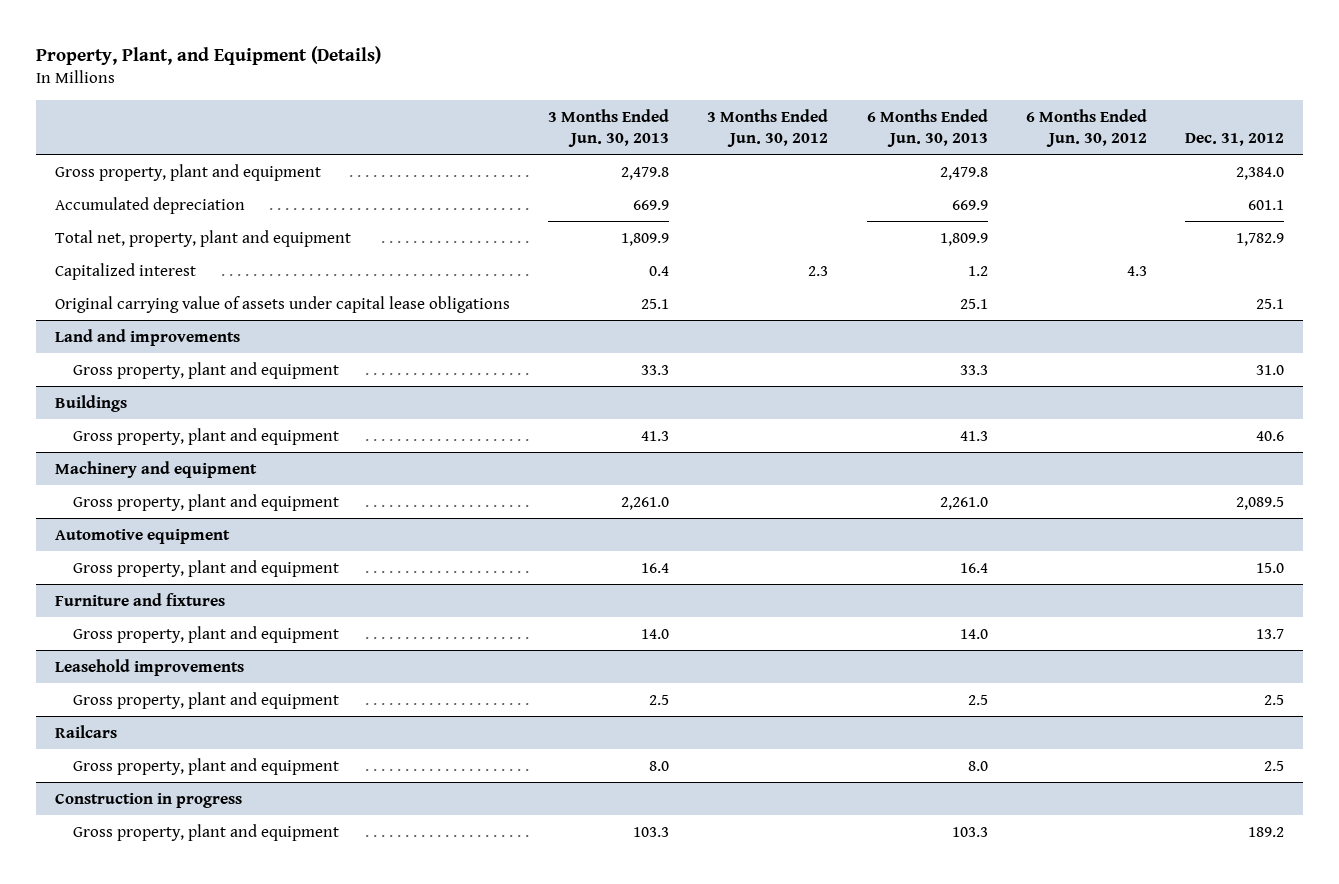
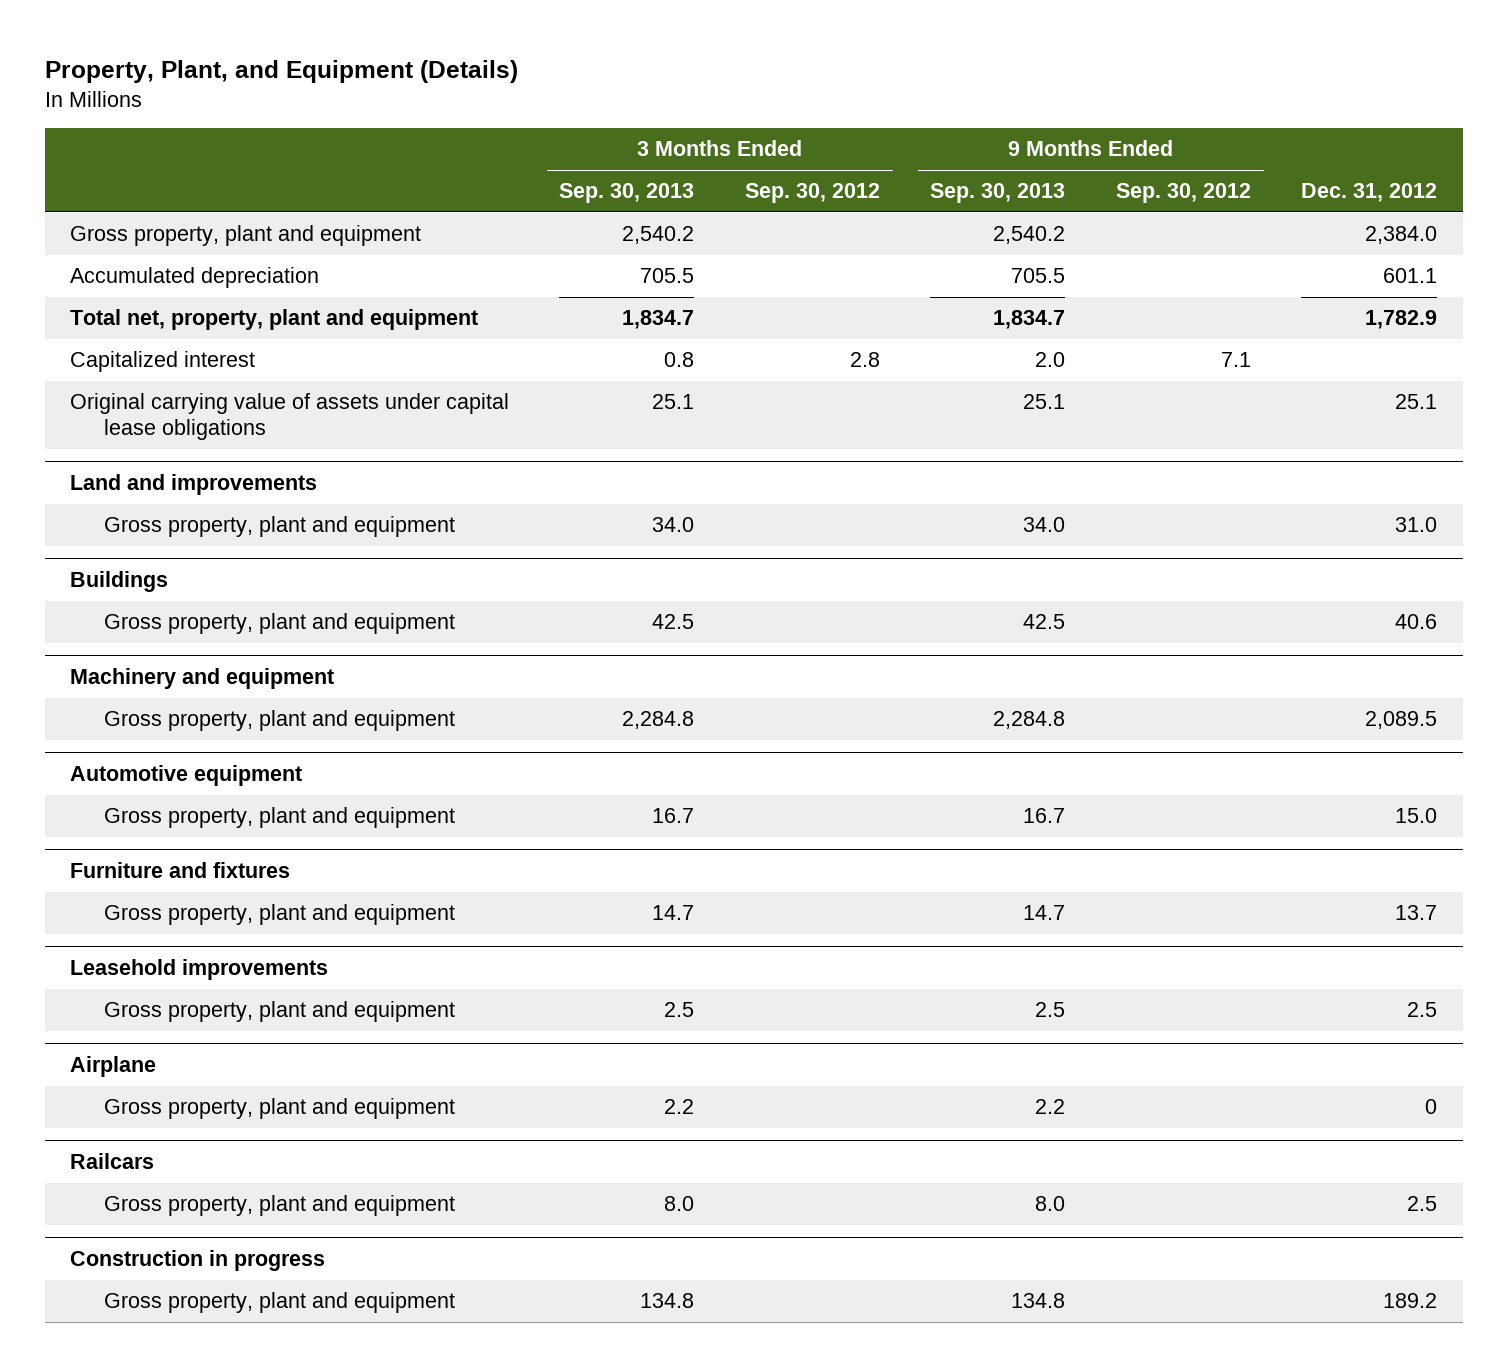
- | 3 Months Ended Jun. 30, 2013 | 3 Months Ended Jun. 30, 2012 | 6 Months Ended Jun. 30, 2013 | 6 Months Ended Jun. 30, 2012 | Dec. 31, 2012
+ | 3 Months Ended Sep. 30, 2013 | 3 Months Ended Sep. 30, 2012 | 9 Months Ended Sep. 30, 2013 | 9 Months Ended Sep. 30, 2012 | Dec. 31, 2012
+ Airplane
+ Gross property, plant and equipment | 2.2 | | 2.2 | | 0

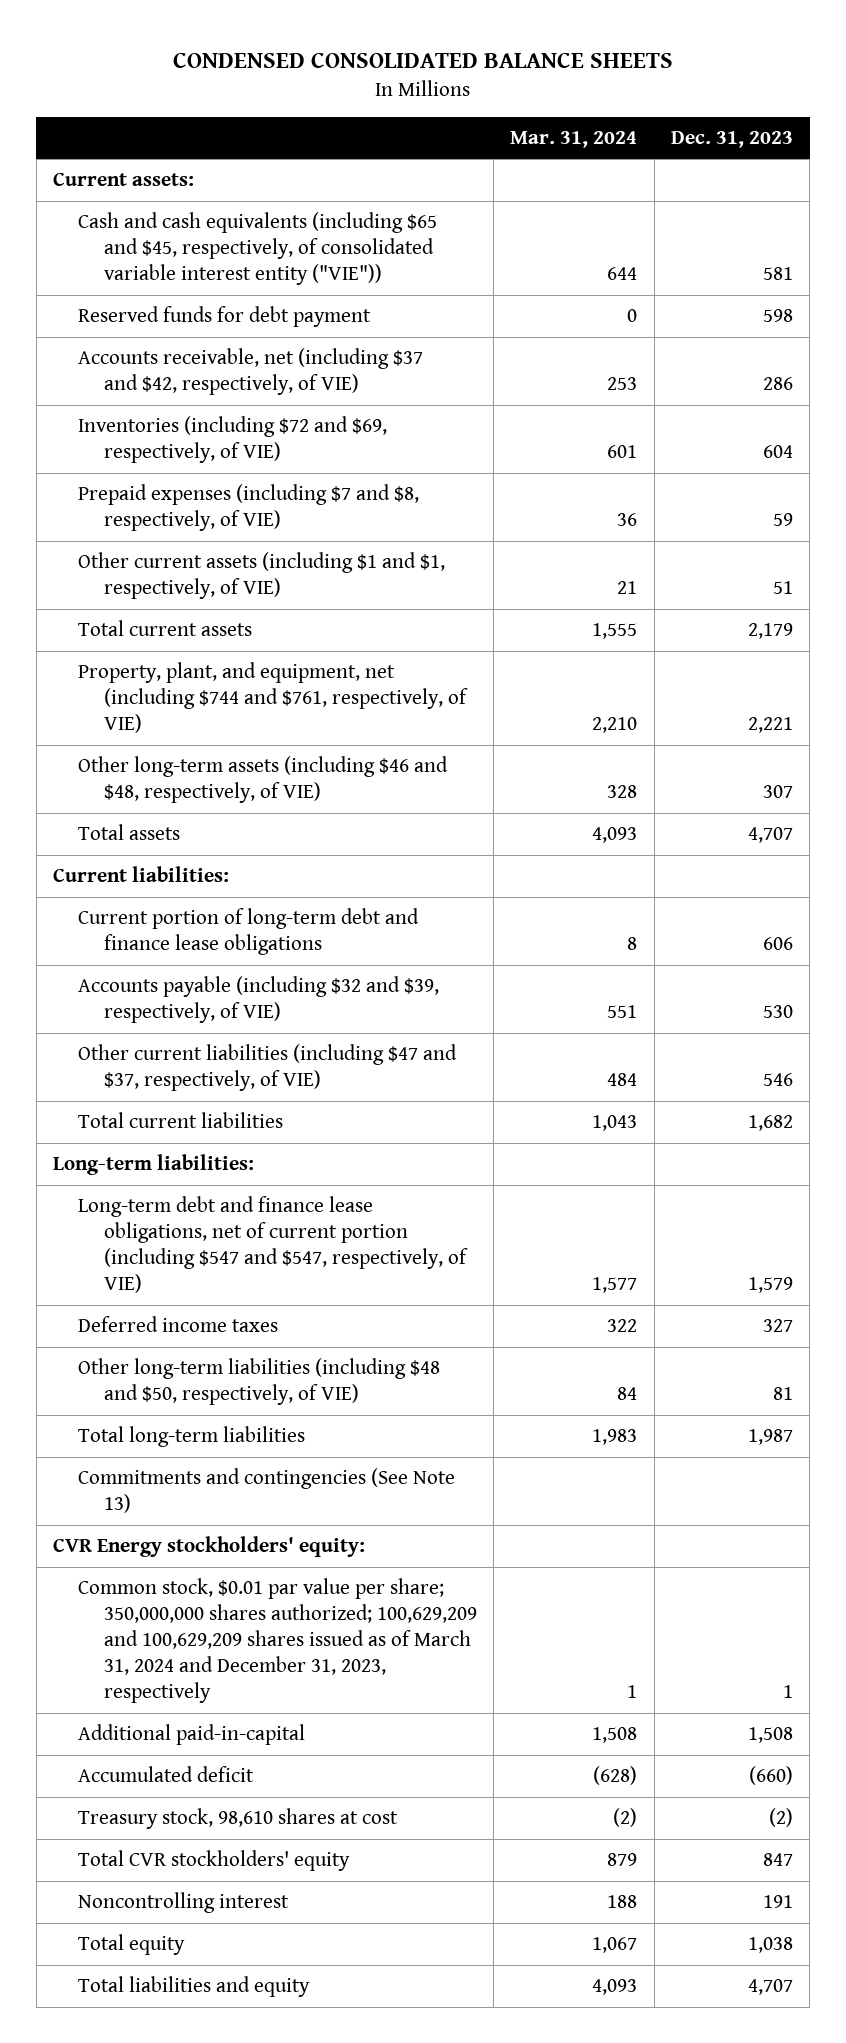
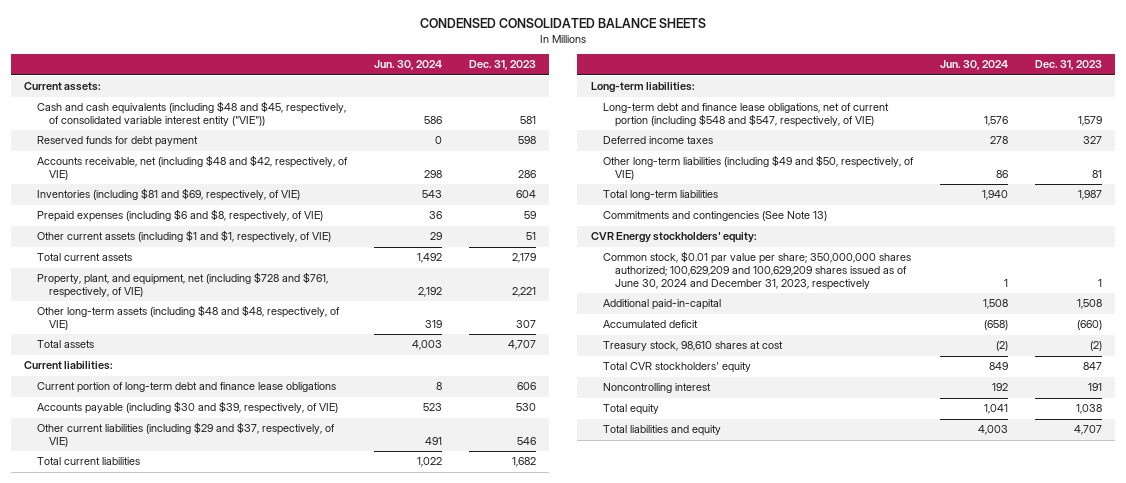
- | Mar. 31, 2024 | Dec. 31, 2023
+ | Jun. 30, 2024 | Dec. 31, 2023
- Cash and cash equivalents (including $65 and $45, respectively, of consolidated variable interest entity ("VIE")) | 644 | 581
+ Cash and cash equivalents (including $48 and $45, respectively, of consolidated variable interest entity ("VIE")) | 586 | 581
- Accounts receivable, net (including $37 and $42, respectively, of VIE) | 253 | 286
- Inventories (including $72 and $69, respectively, of VIE) | 601 | 604
- Prepaid expenses (including $7 and $8, respectively, of VIE) | 36 | 59
+ Accounts receivable, net (including $48 and $42, respectively, of VIE) | 298 | 286
+ Inventories (including $81 and $69, respectively, of VIE) | 543 | 604
+ Prepaid expenses (including $6 and $8, respectively, of VIE) | 36 | 59
- Property, plant, and equipment, net (including $744 and $761, respectively, of VIE) | 2,210 | 2,221
- Other long-term assets (including $46 and $48, respectively, of VIE) | 328 | 307
+ Property, plant, and equipment, net (including $728 and $761, respectively, of VIE) | 2,192 | 2,221
+ Other long-term assets (including $48 and $48, respectively, of VIE) | 319 | 307
- Accounts payable (including $32 and $39, respectively, of VIE) | 551 | 530
- Other current liabilities (including $47 and $37, respectively, of VIE) | 484 | 546
+ Accounts payable (including $30 and $39, respectively, of VIE) | 523 | 530
+ Other current liabilities (including $29 and $37, respectively, of VIE) | 491 | 546
- Long-term debt and finance lease obligations, net of current portion (including $547 and $547, respectively, of VIE) | 1,577 | 1,579
+ Long-term debt and finance lease obligations, net of current portion (including $548 and $547, respectively, of VIE) | 1,576 | 1,579
- Other long-term liabilities (including $48 and $50, respectively, of VIE) | 84 | 81
+ Other long-term liabilities (including $49 and $50, respectively, of VIE) | 86 | 81
- Common stock, $0.01 par value per share; 350,000,000 shares authorized; 100,629,209 and 100,629,209 shares issued as of March 31, 2024 and December 31, 2023, respectively | 1 | 1
+ Common stock, $0.01 par value per share; 350,000,000 shares authorized; 100,629,209 and 100,629,209 shares issued as of June 30, 2024 and December 31, 2023, respectively | 1 | 1

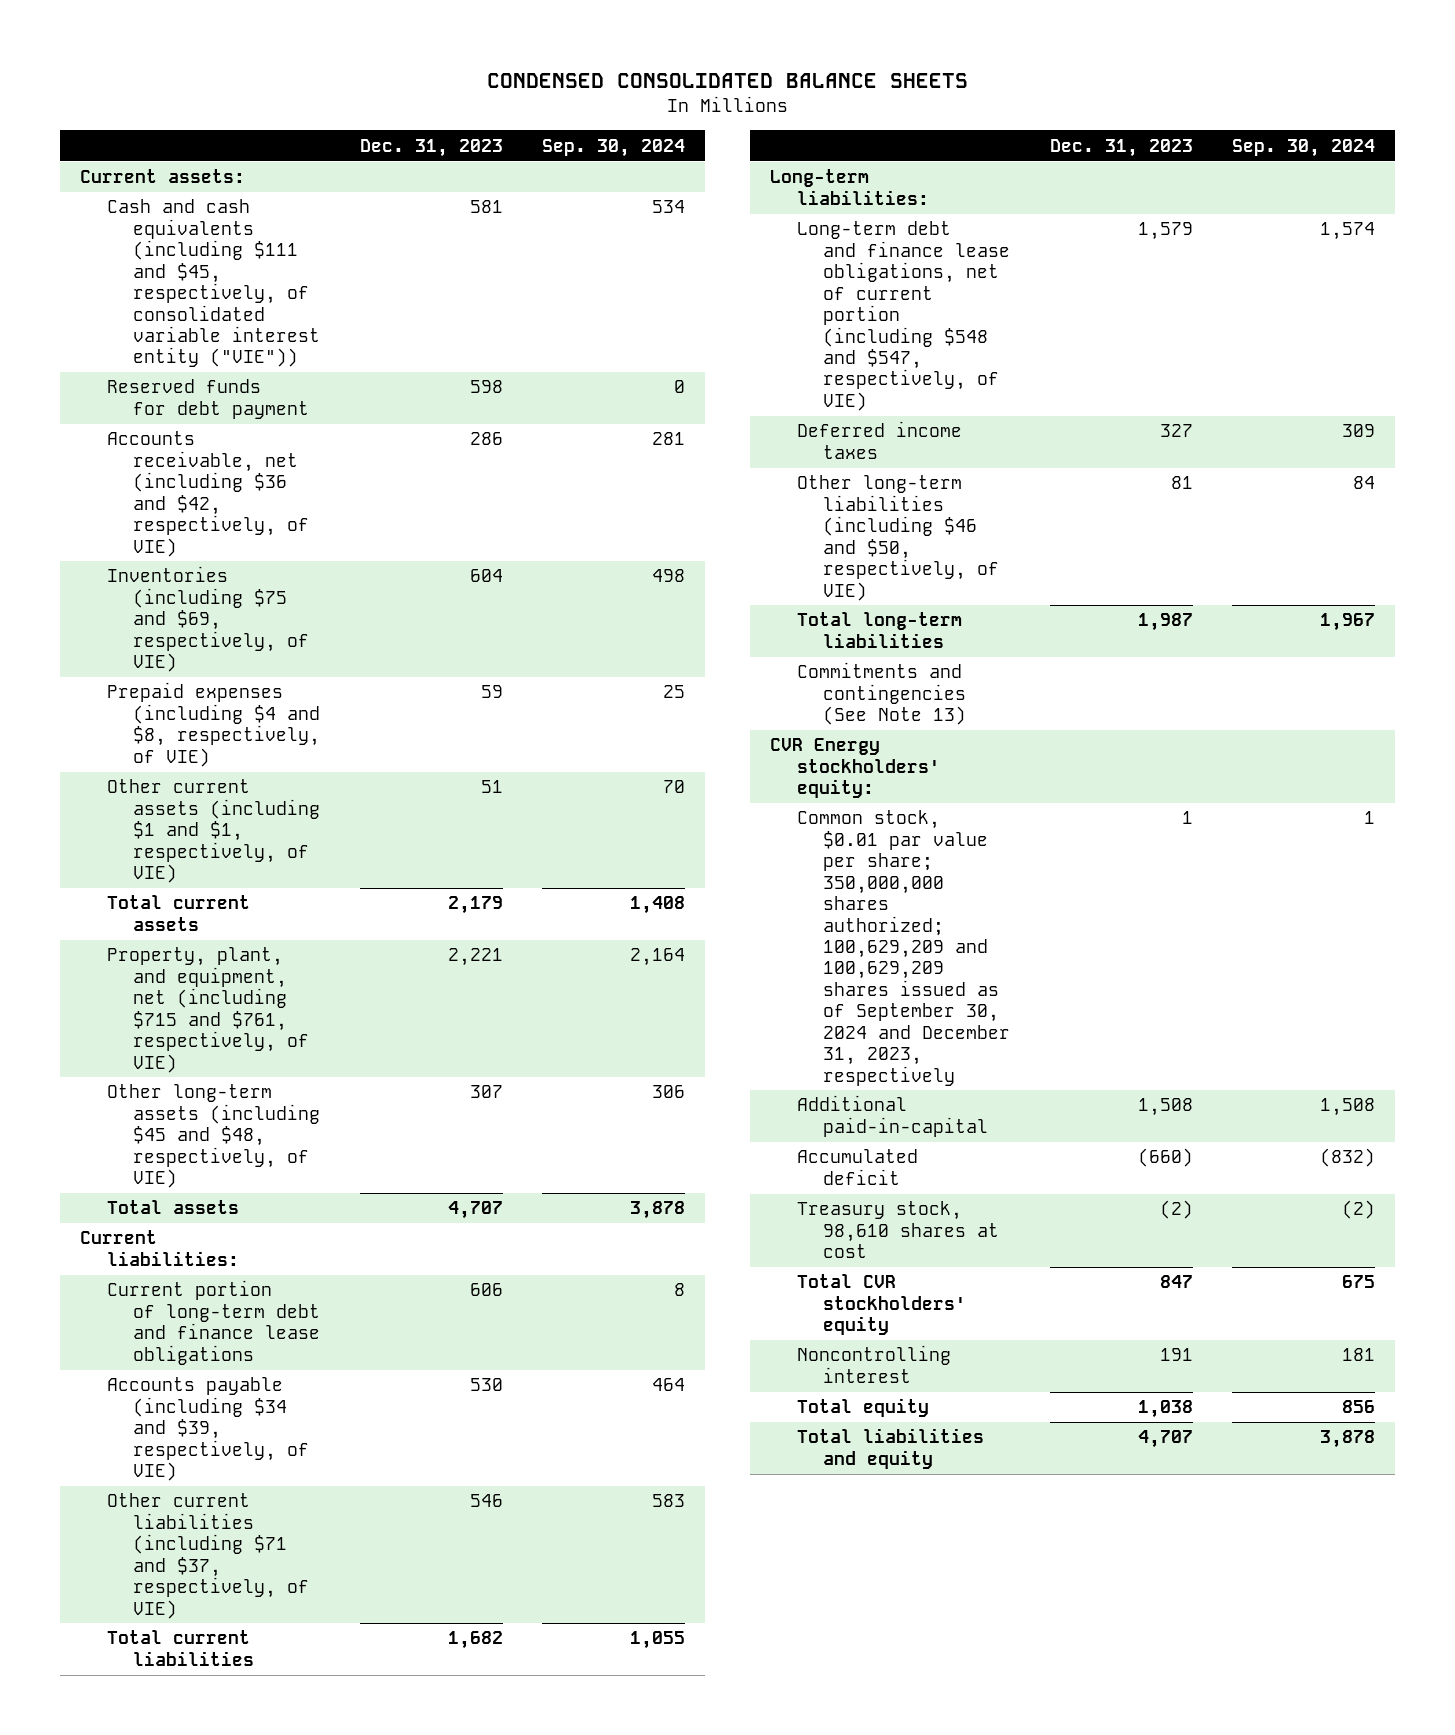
- | Jun. 30, 2024 | Dec. 31, 2023
+ | Dec. 31, 2023 | Sep. 30, 2024
- Cash and cash equivalents (including $48 and $45, respectively, of consolidated variable interest entity ("VIE")) | 586 | 581
+ Cash and cash equivalents (including $111 and $45, respectively, of consolidated variable interest entity ("VIE")) | 581 | 534
- Accounts receivable, net (including $48 and $42, respectively, of VIE) | 298 | 286
- Inventories (including $81 and $69, respectively, of VIE) | 543 | 604
- Prepaid expenses (including $6 and $8, respectively, of VIE) | 36 | 59
+ Accounts receivable, net (including $36 and $42, respectively, of VIE) | 286 | 281
+ Inventories (including $75 and $69, respectively, of VIE) | 604 | 498
+ Prepaid expenses (including $4 and $8, respectively, of VIE) | 59 | 25
- Property, plant, and equipment, net (including $728 and $761, respectively, of VIE) | 2,192 | 2,221
- Other long-term assets (including $48 and $48, respectively, of VIE) | 319 | 307
+ Property, plant, and equipment, net (including $715 and $761, respectively, of VIE) | 2,221 | 2,164
+ Other long-term assets (including $45 and $48, respectively, of VIE) | 307 | 306
- Accounts payable (including $30 and $39, respectively, of VIE) | 523 | 530
- Other current liabilities (including $29 and $37, respectively, of VIE) | 491 | 546
+ Accounts payable (including $34 and $39, respectively, of VIE) | 530 | 464
+ Other current liabilities (including $71 and $37, respectively, of VIE) | 546 | 583
- Other long-term liabilities (including $49 and $50, respectively, of VIE) | 86 | 81
+ Other long-term liabilities (including $46 and $50, respectively, of VIE) | 81 | 84
- Common stock, $0.01 par value per share; 350,000,000 shares authorized; 100,629,209 and 100,629,209 shares issued as of June 30, 2024 and December 31, 2023, respectively | 1 | 1
+ Common stock, $0.01 par value per share; 350,000,000 shares authorized; 100,629,209 and 100,629,209 shares issued as of September 30, 2024 and December 31, 2023, respectively | 1 | 1

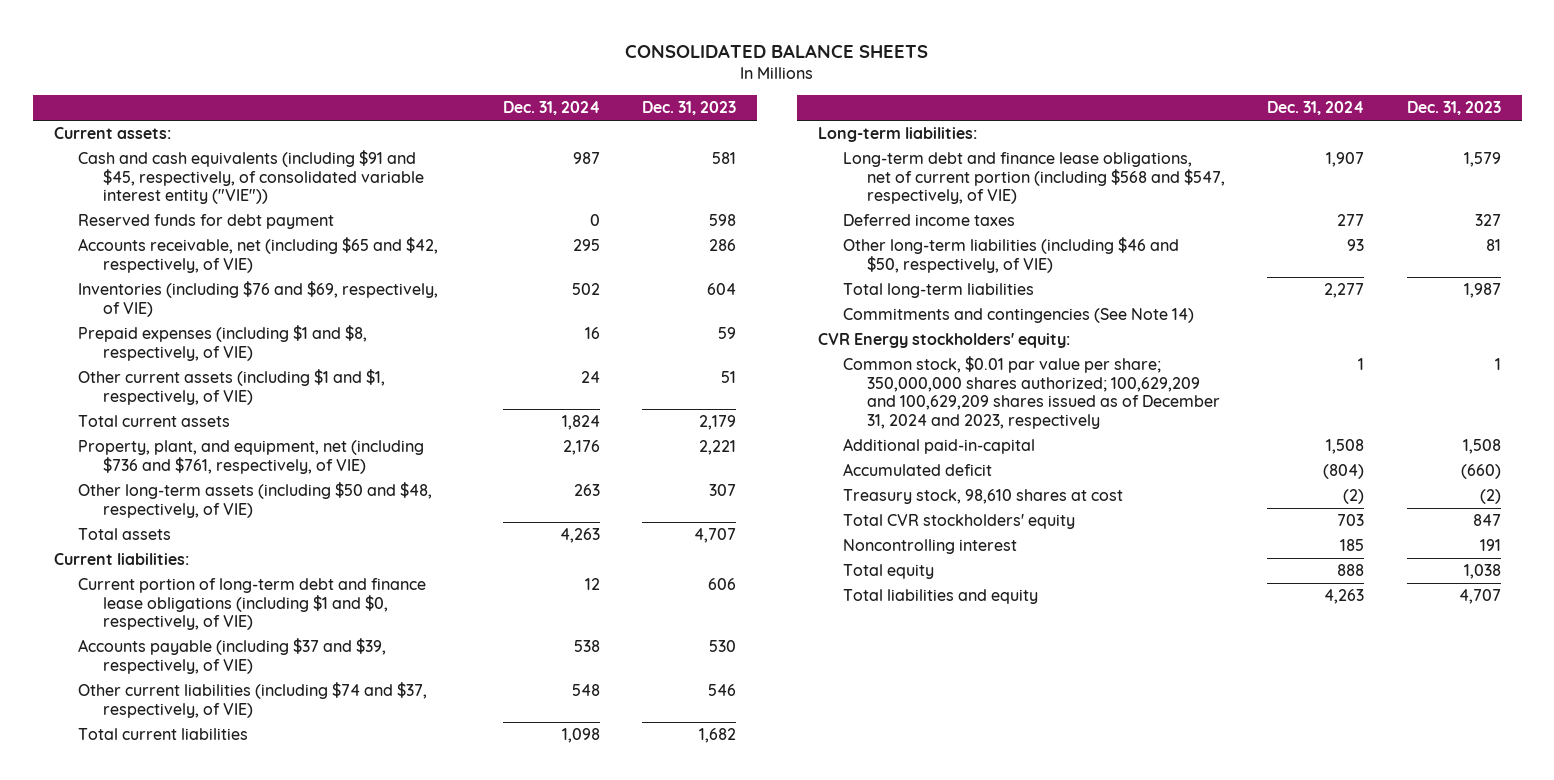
- CONDENSED CONSOLIDATED BALANCE SHEETS
+ CONSOLIDATED BALANCE SHEETS
- | Dec. 31, 2023 | Sep. 30, 2024
+ | Dec. 31, 2024 | Dec. 31, 2023
- Cash and cash equivalents (including $111 and $45, respectively, of consolidated variable interest entity ("VIE")) | 581 | 534
+ Cash and cash equivalents (including $91 and $45, respectively, of consolidated variable interest entity ("VIE")) | 987 | 581
- Accounts receivable, net (including $36 and $42, respectively, of VIE) | 286 | 281
- Inventories (including $75 and $69, respectively, of VIE) | 604 | 498
- Prepaid expenses (including $4 and $8, respectively, of VIE) | 59 | 25
+ Accounts receivable, net (including $65 and $42, respectively, of VIE) | 295 | 286
+ Inventories (including $76 and $69, respectively, of VIE) | 502 | 604
+ Prepaid expenses (including $1 and $8, respectively, of VIE) | 16 | 59
- Property, plant, and equipment, net (including $715 and $761, respectively, of VIE) | 2,221 | 2,164
- Other long-term assets (including $45 and $48, respectively, of VIE) | 307 | 306
+ Property, plant, and equipment, net (including $736 and $761, respectively, of VIE) | 2,176 | 2,221
+ Other long-term assets (including $50 and $48, respectively, of VIE) | 263 | 307
- Current portion of long-term debt and finance lease obligations | 606 | 8
- Accounts payable (including $34 and $39, respectively, of VIE) | 530 | 464
- Other current liabilities (including $71 and $37, respectively, of VIE) | 546 | 583
+ Current portion of long-term debt and finance lease obligations (including $1 and $0, respectively, of VIE) | 12 | 606
+ Accounts payable (including $37 and $39, respectively, of VIE) | 538 | 530
+ Other current liabilities (including $74 and $37, respectively, of VIE) | 548 | 546
- Long-term debt and finance lease obligations, net of current portion (including $548 and $547, respectively, of VIE) | 1,579 | 1,574
+ Long-term debt and finance lease obligations, net of current portion (including $568 and $547, respectively, of VIE) | 1,907 | 1,579
- Commitments and contingencies (See Note 13)
+ Commitments and contingencies (See Note 14)
- Common stock, $0.01 par value per share; 350,000,000 shares authorized; 100,629,209 and 100,629,209 shares issued as of September 30, 2024 and December 31, 2023, respectively | 1 | 1
+ Common stock, $0.01 par value per share; 350,000,000 shares authorized; 100,629,209 and 100,629,209 shares issued as of December 31, 2024 and 2023, respectively | 1 | 1

